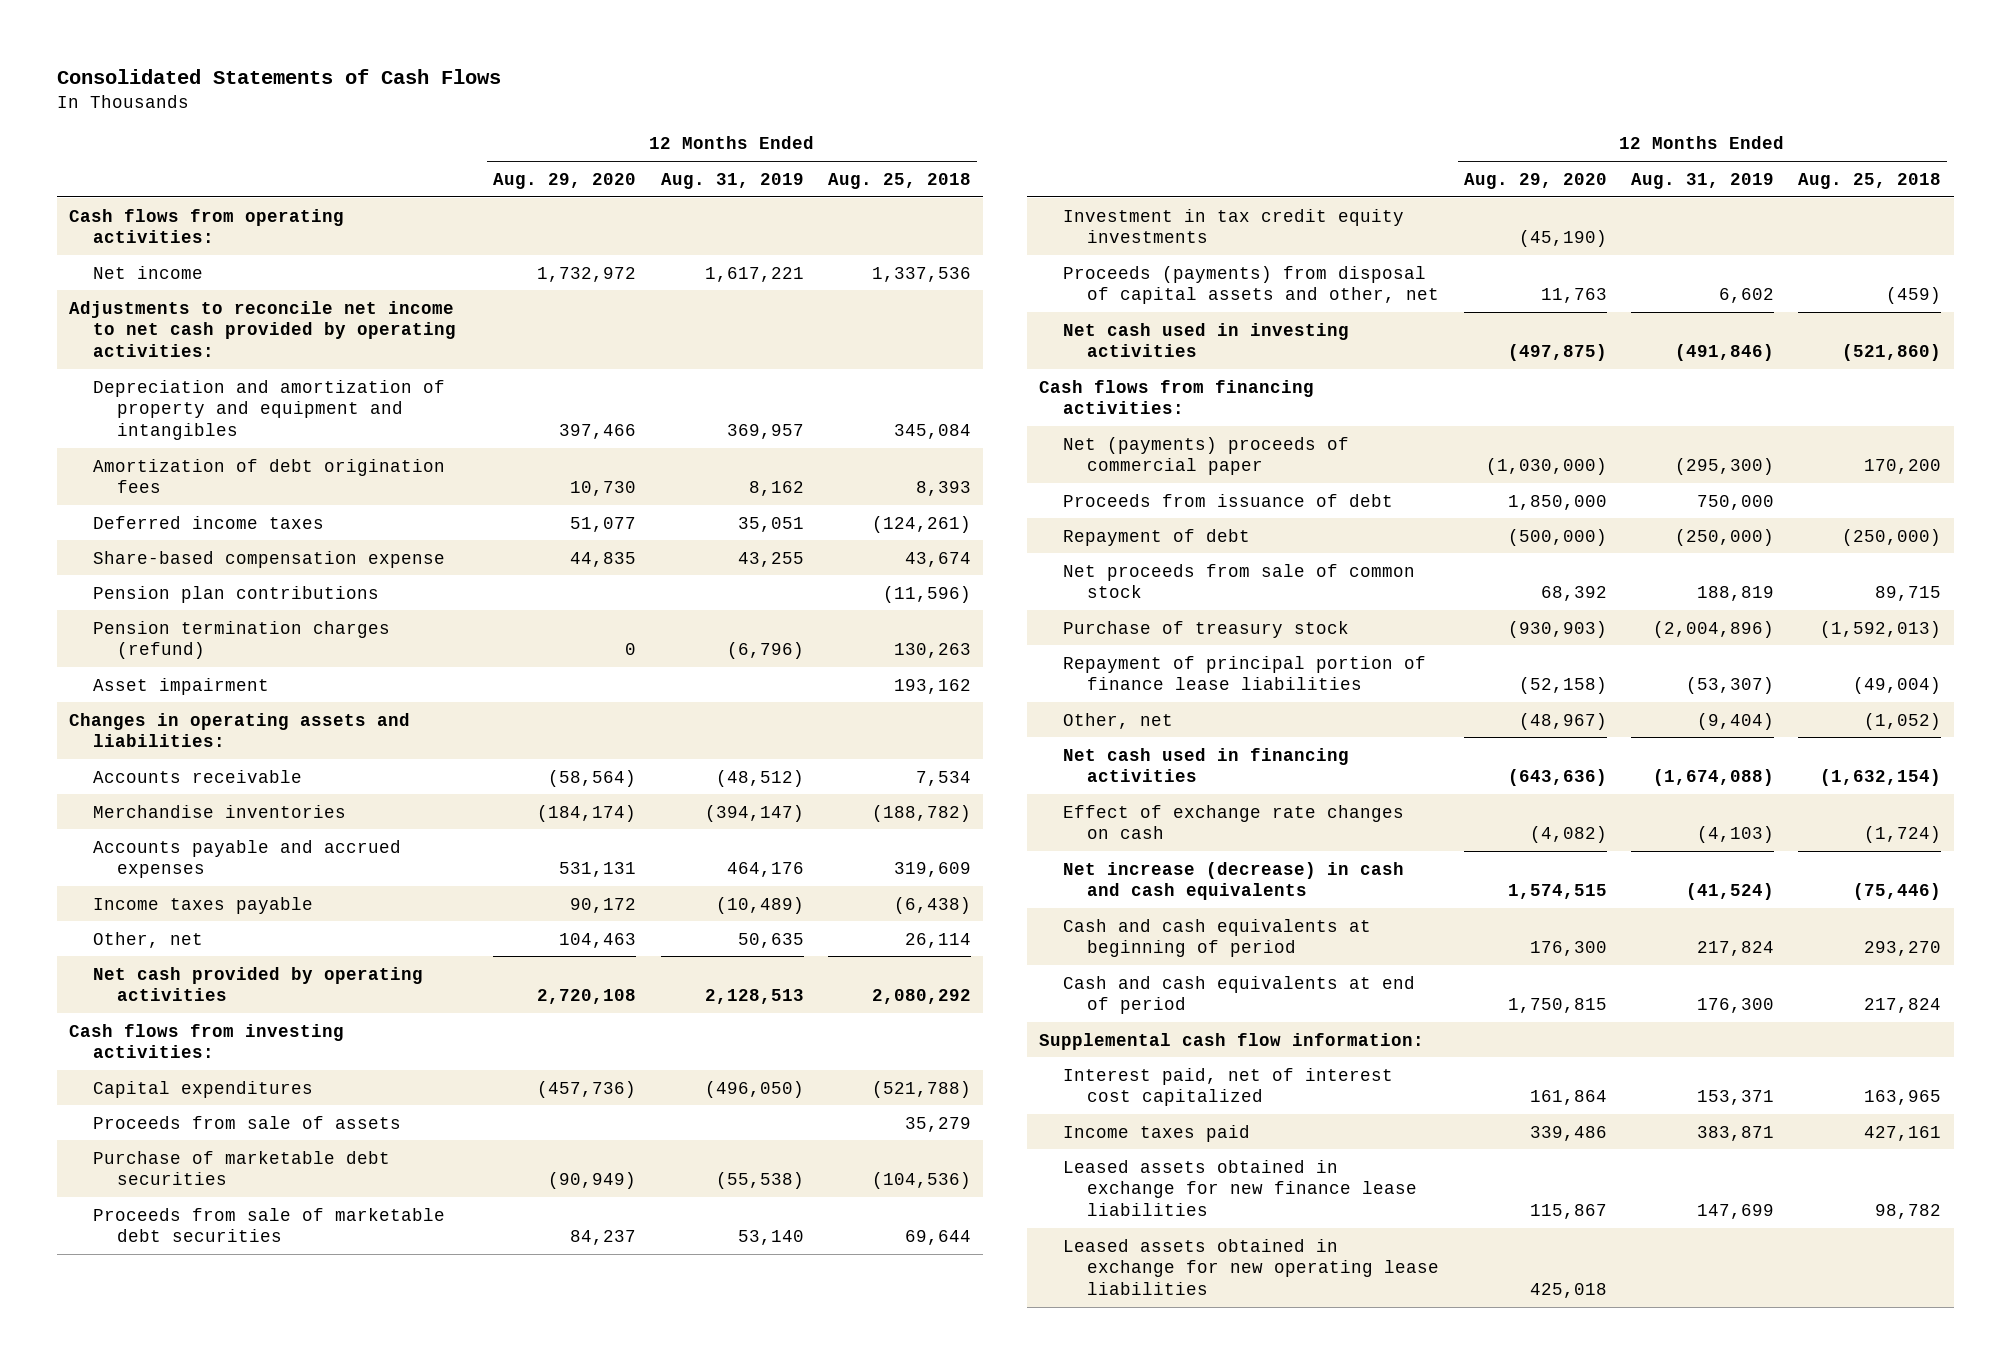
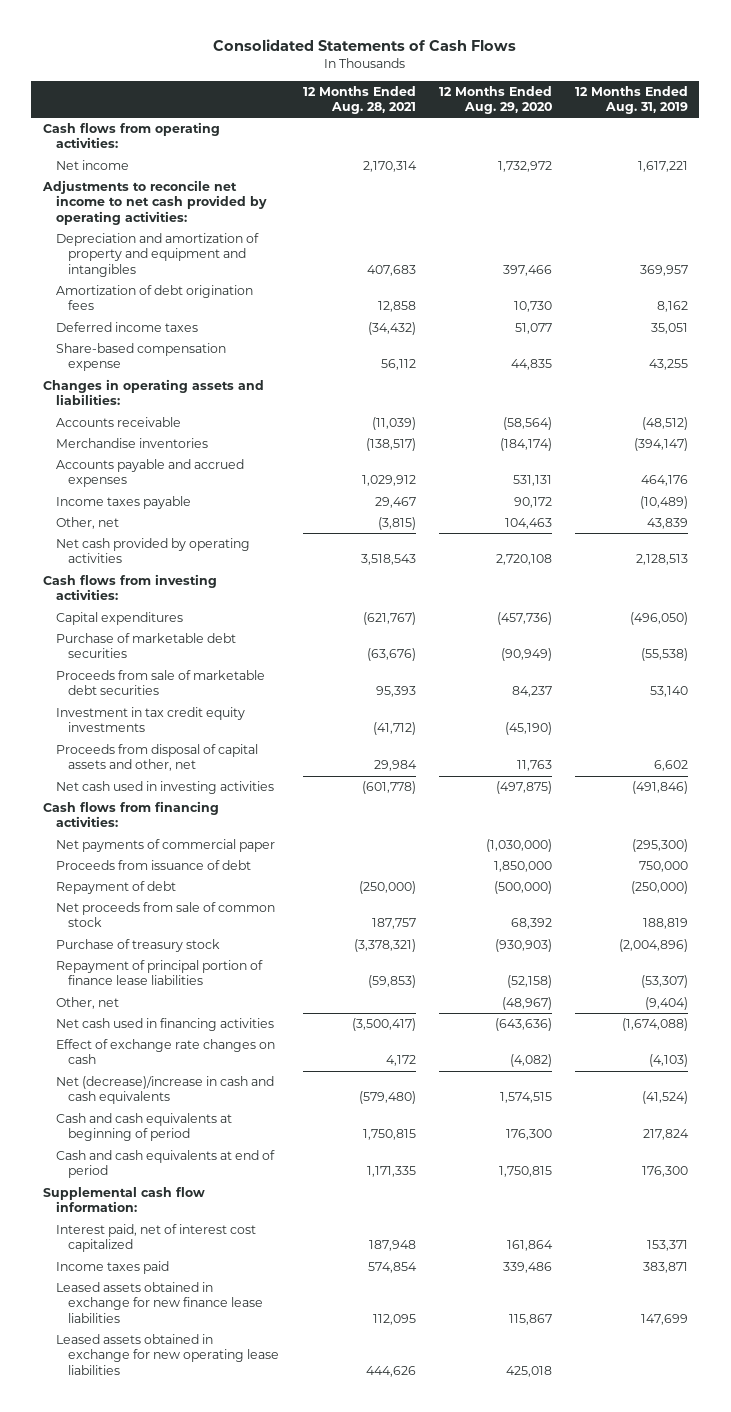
- | 12 Months Ended Aug. 29, 2020 | 12 Months Ended Aug. 31, 2019 | 12 Months Ended Aug. 25, 2018
+ | 12 Months Ended Aug. 28, 2021 | 12 Months Ended Aug. 29, 2020 | 12 Months Ended Aug. 31, 2019
- Pension plan contributions | | | (11,596)
- Pension termination charges (refund) | 0 | (6,796) | 130,263
- Asset impairment | | | 193,162
- Other, net | 104,463 | 50,635 | 26,114
+ Other, net | (3,815) | 104,463 | 43,839
- Proceeds from sale of assets | | | 35,279
- Proceeds (payments) from disposal of capital assets and other, net | 11,763 | 6,602 | (459)
+ Proceeds from disposal of capital assets and other, net | 29,984 | 11,763 | 6,602
- Net (payments) proceeds of commercial paper | (1,030,000) | (295,300) | 170,200
+ Net payments of commercial paper | | (1,030,000) | (295,300)
- Net increase (decrease) in cash and cash equivalents | 1,574,515 | (41,524) | (75,446)
+ Net (decrease)/increase in cash and cash equivalents | (579,480) | 1,574,515 | (41,524)

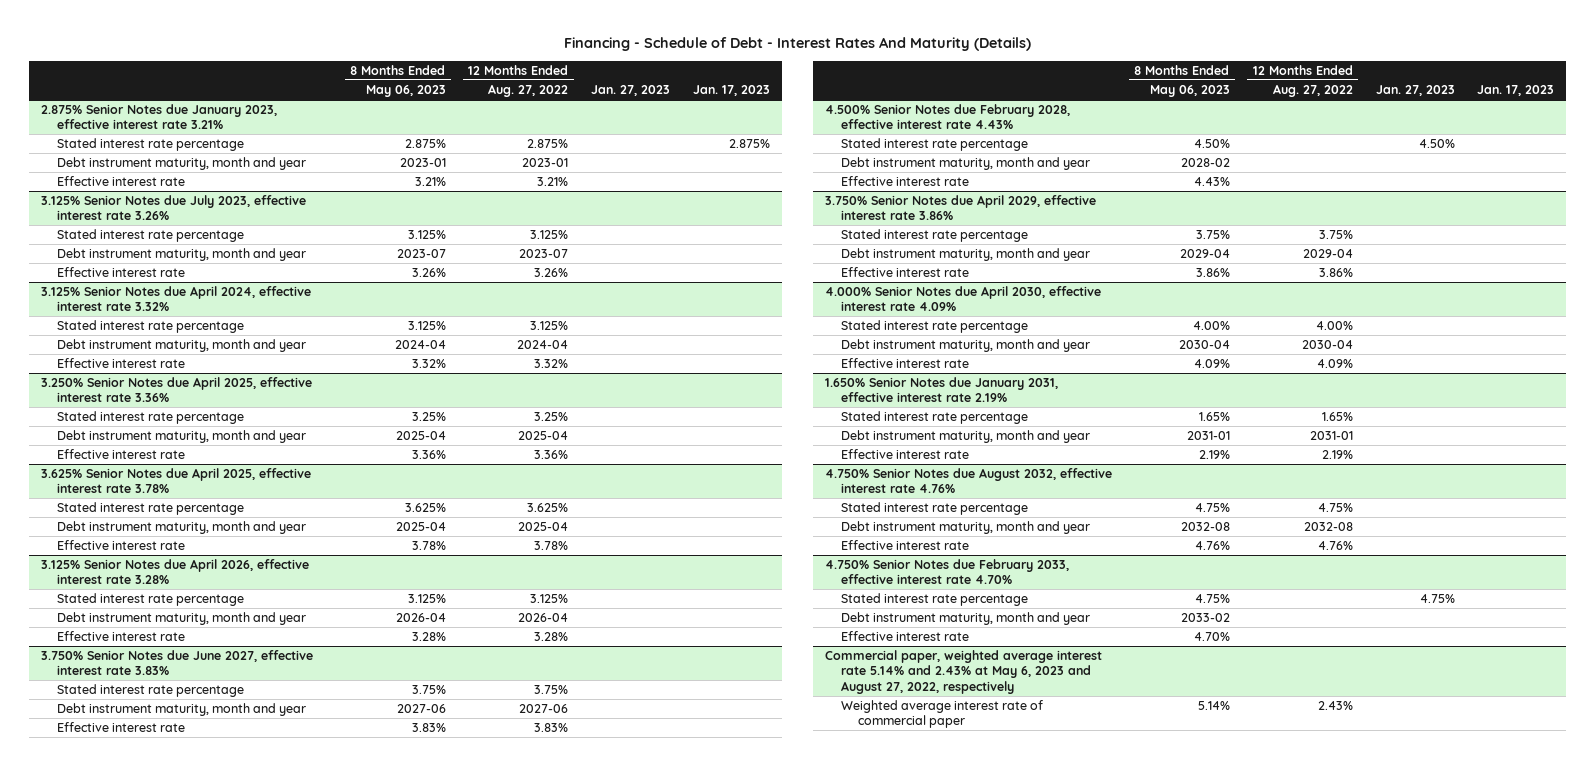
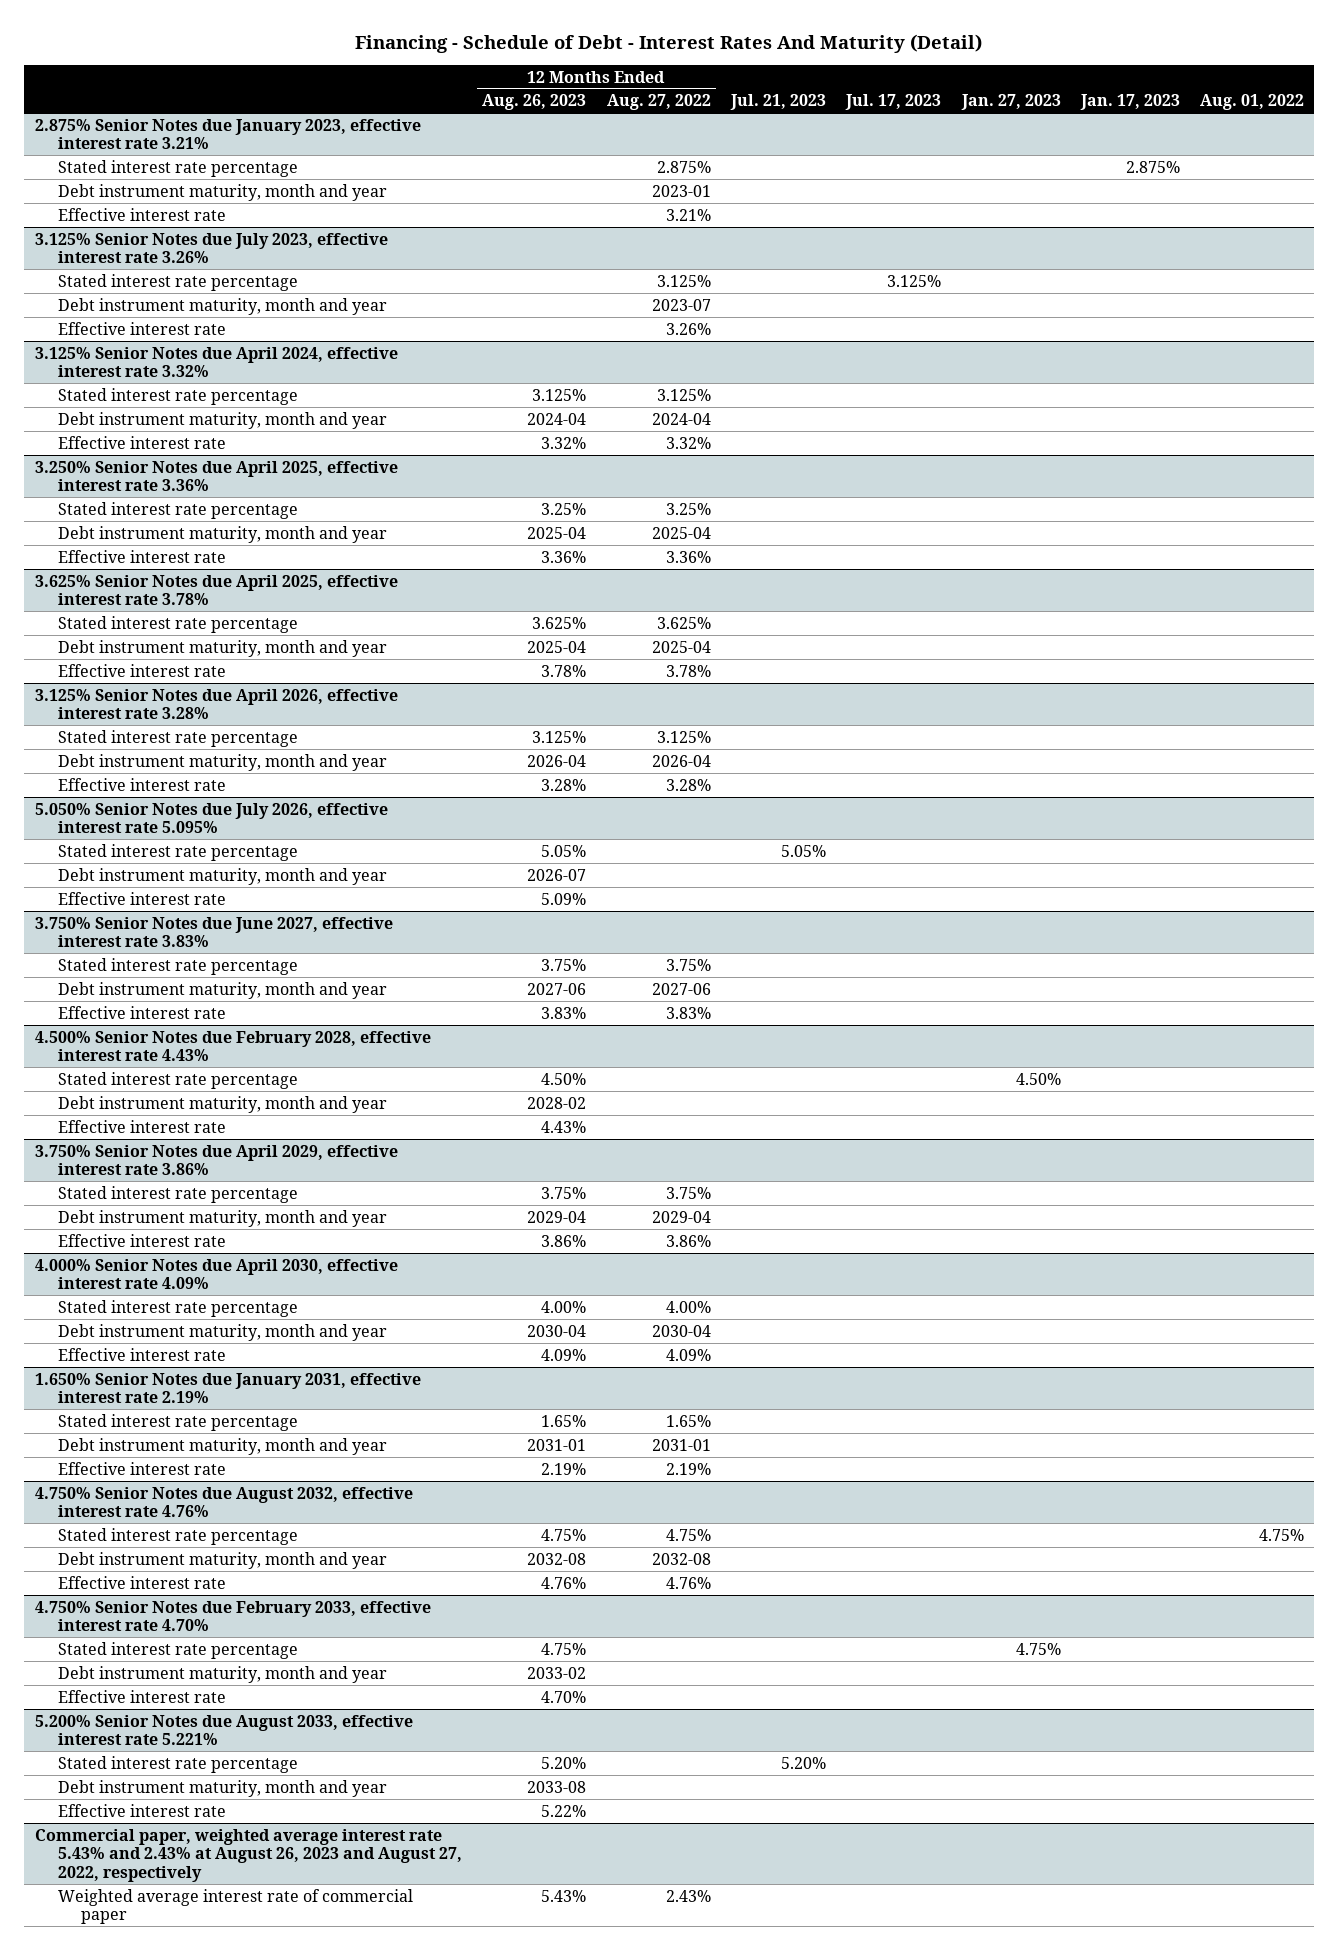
- Financing - Schedule of Debt - Interest Rates And Maturity (Details)
+ Financing - Schedule of Debt - Interest Rates And Maturity (Detail)
- | 8 Months Ended May 06, 2023 | 12 Months Ended Aug. 27, 2022 | Jan. 27, 2023 | Jan. 17, 2023
+ | 12 Months Ended Aug. 26, 2023 | 12 Months Ended Aug. 27, 2022 | Jul. 21, 2023 | Jul. 17, 2023 | Jan. 27, 2023 | Jan. 17, 2023 | Aug. 01, 2022
+ 5.050% Senior Notes due July 2026, effective interest rate 5.095%
+ Stated interest rate percentage | 5.05% | | 5.05% | | | |
+ Debt instrument maturity, month and year | 2026-07 | | | | | |
+ Effective interest rate | 5.09% | | | | | |
- Commercial paper, weighted average interest rate 5.14% and 2.43% at May 6, 2023 and August 27, 2022, respectively
+ 5.200% Senior Notes due August 2033, effective interest rate 5.221%
+ Stated interest rate percentage | 5.20% | | 5.20% | | | |
+ Debt instrument maturity, month and year | 2033-08 | | | | | |
+ Effective interest rate | 5.22% | | | | | |
+ Commercial paper, weighted average interest rate 5.43% and 2.43% at August 26, 2023 and August 27, 2022, respectively

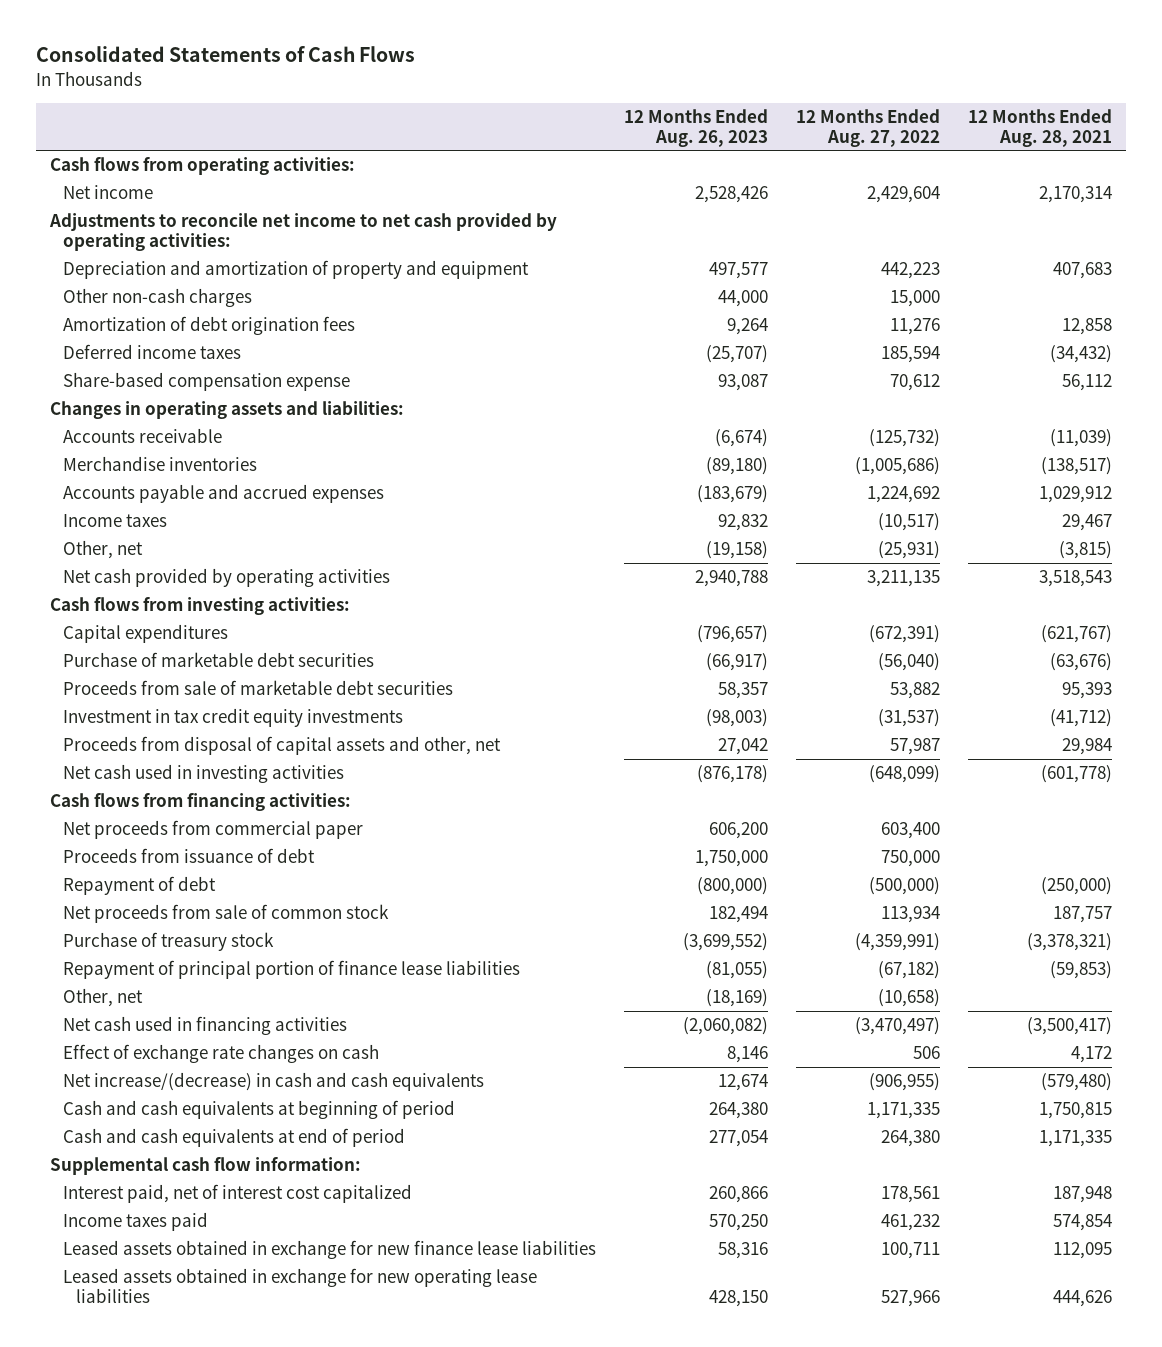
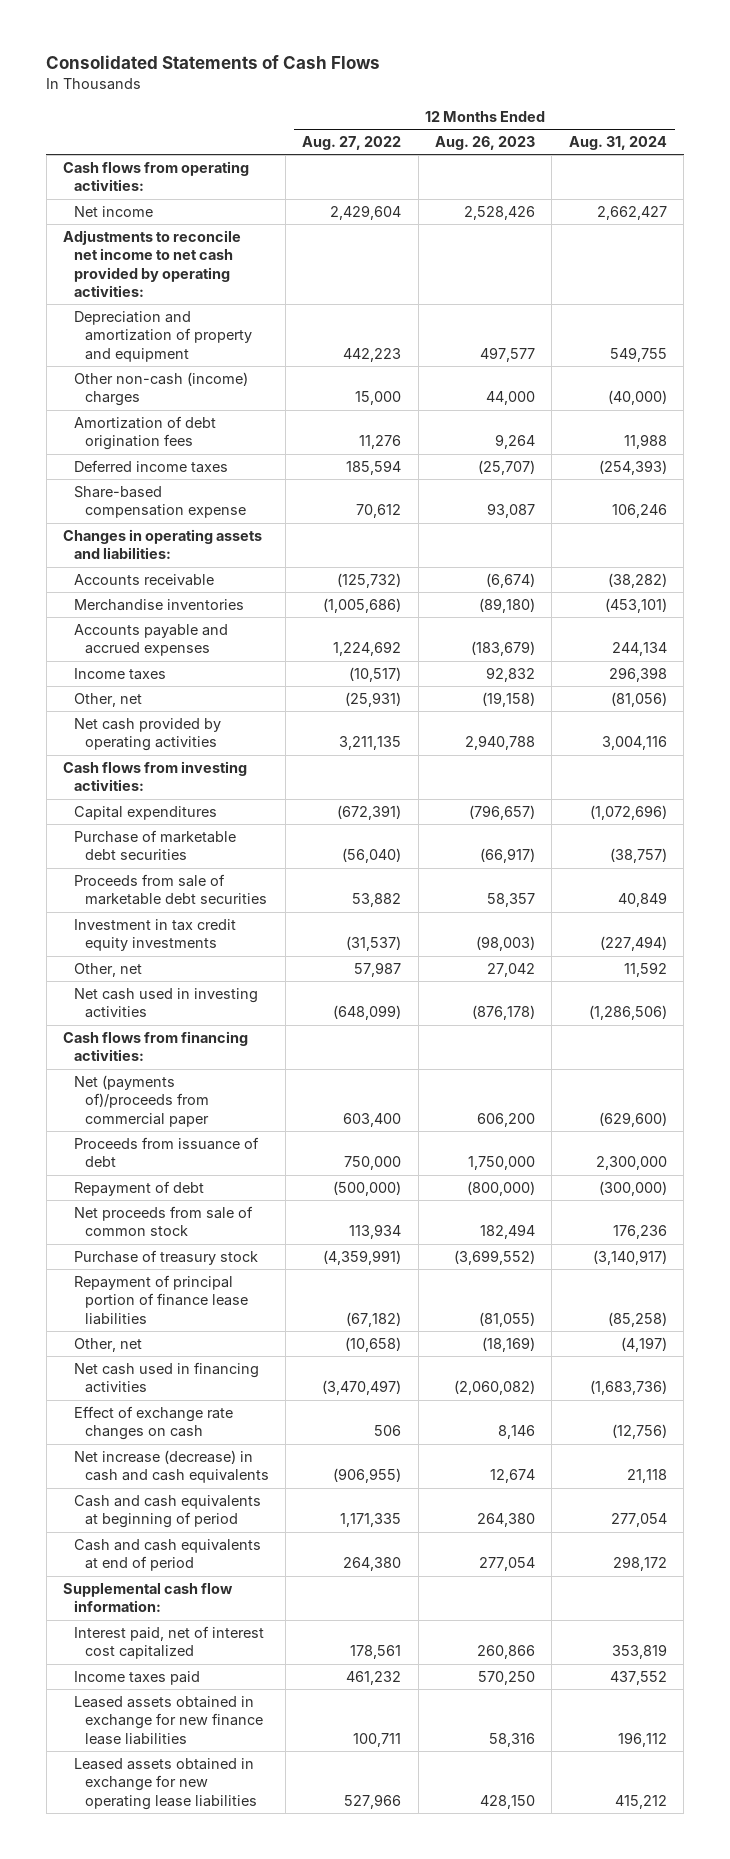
- | 12 Months Ended Aug. 26, 2023 | 12 Months Ended Aug. 27, 2022 | 12 Months Ended Aug. 28, 2021
+ | 12 Months Ended Aug. 27, 2022 | 12 Months Ended Aug. 26, 2023 | 12 Months Ended Aug. 31, 2024
- Other non-cash charges | 44,000 | 15,000 |
+ Other non-cash (income) charges | 15,000 | 44,000 | (40,000)
- Proceeds from disposal of capital assets and other, net | 27,042 | 57,987 | 29,984
+ Other, net | 57,987 | 27,042 | 11,592
- Net proceeds from commercial paper | 606,200 | 603,400 |
+ Net (payments of)/proceeds from commercial paper | 603,400 | 606,200 | (629,600)
- Net increase/(decrease) in cash and cash equivalents | 12,674 | (906,955) | (579,480)
+ Net increase (decrease) in cash and cash equivalents | (906,955) | 12,674 | 21,118

